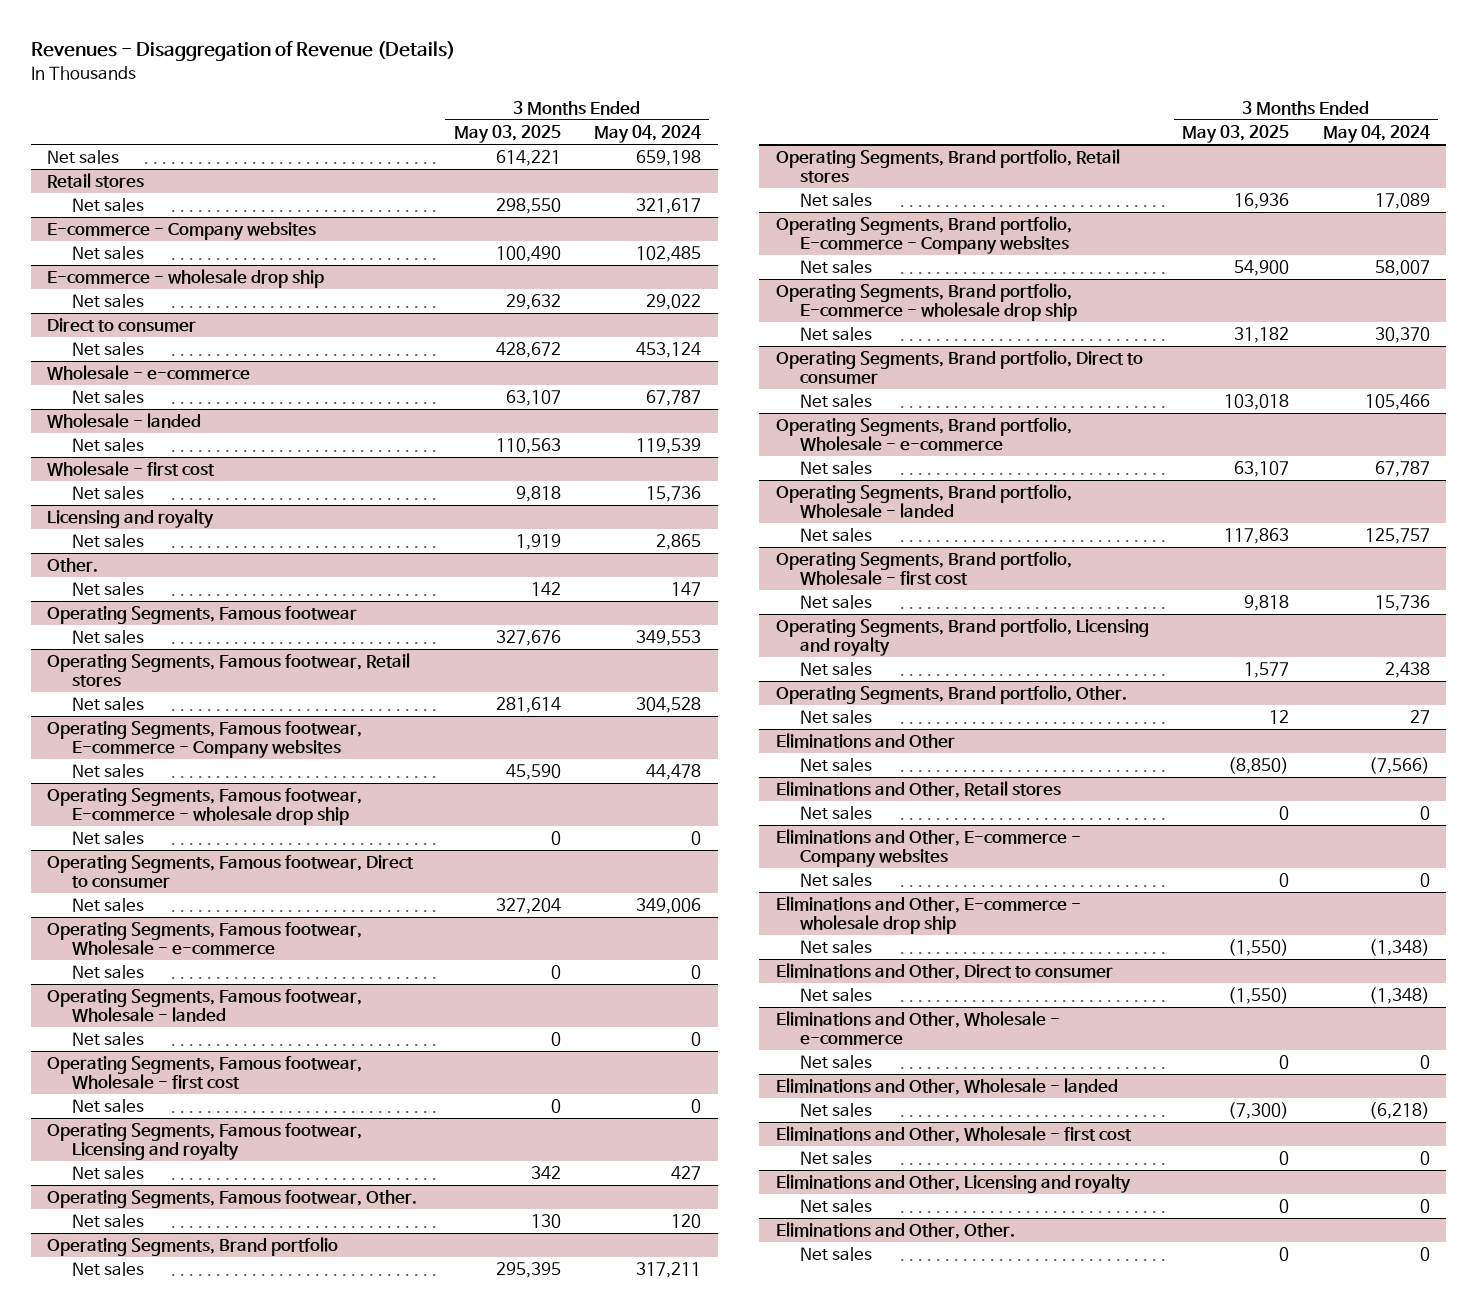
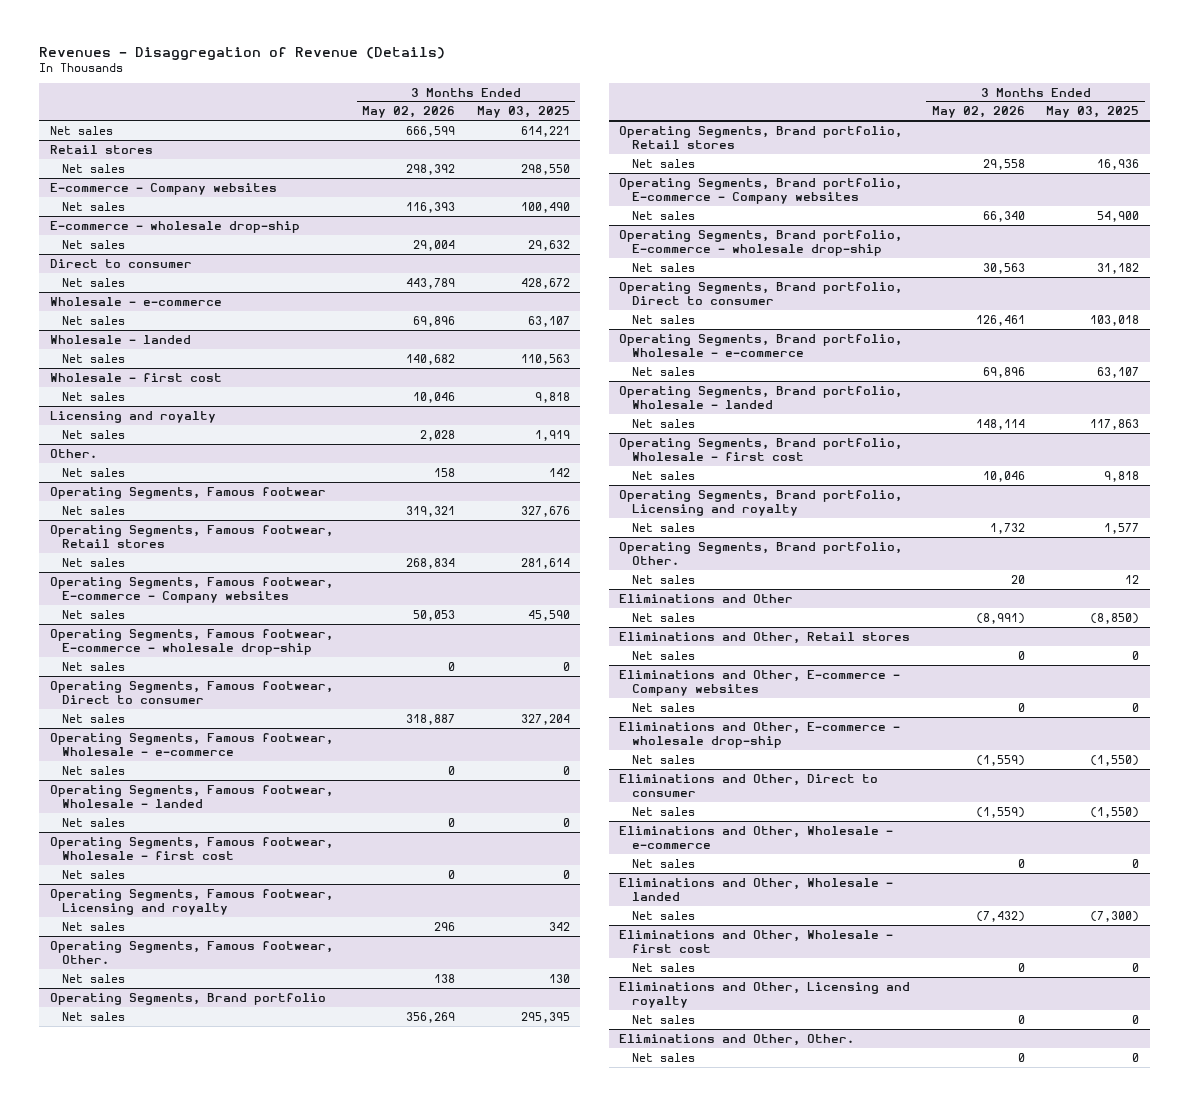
- | 3 Months Ended May 03, 2025 | 3 Months Ended May 04, 2024
+ | 3 Months Ended May 02, 2026 | 3 Months Ended May 03, 2025
- E-commerce - wholesale drop ship
+ E-commerce - wholesale drop-ship
- Operating Segments, Famous footwear, E-commerce - wholesale drop ship
+ Operating Segments, Famous footwear, E-commerce - wholesale drop-ship
- Operating Segments, Brand portfolio, E-commerce - wholesale drop ship
+ Operating Segments, Brand portfolio, E-commerce - wholesale drop-ship
- Eliminations and Other, E-commerce - wholesale drop ship
+ Eliminations and Other, E-commerce - wholesale drop-ship

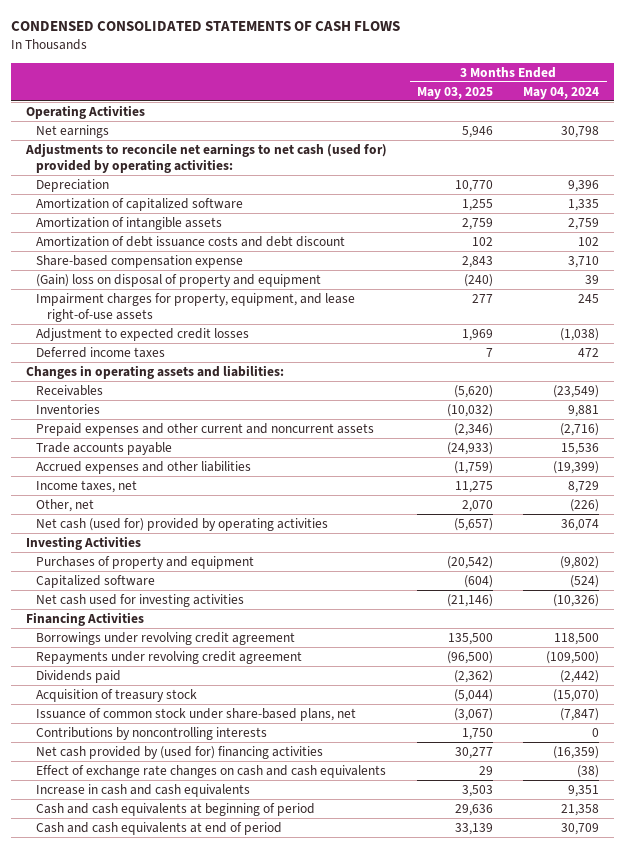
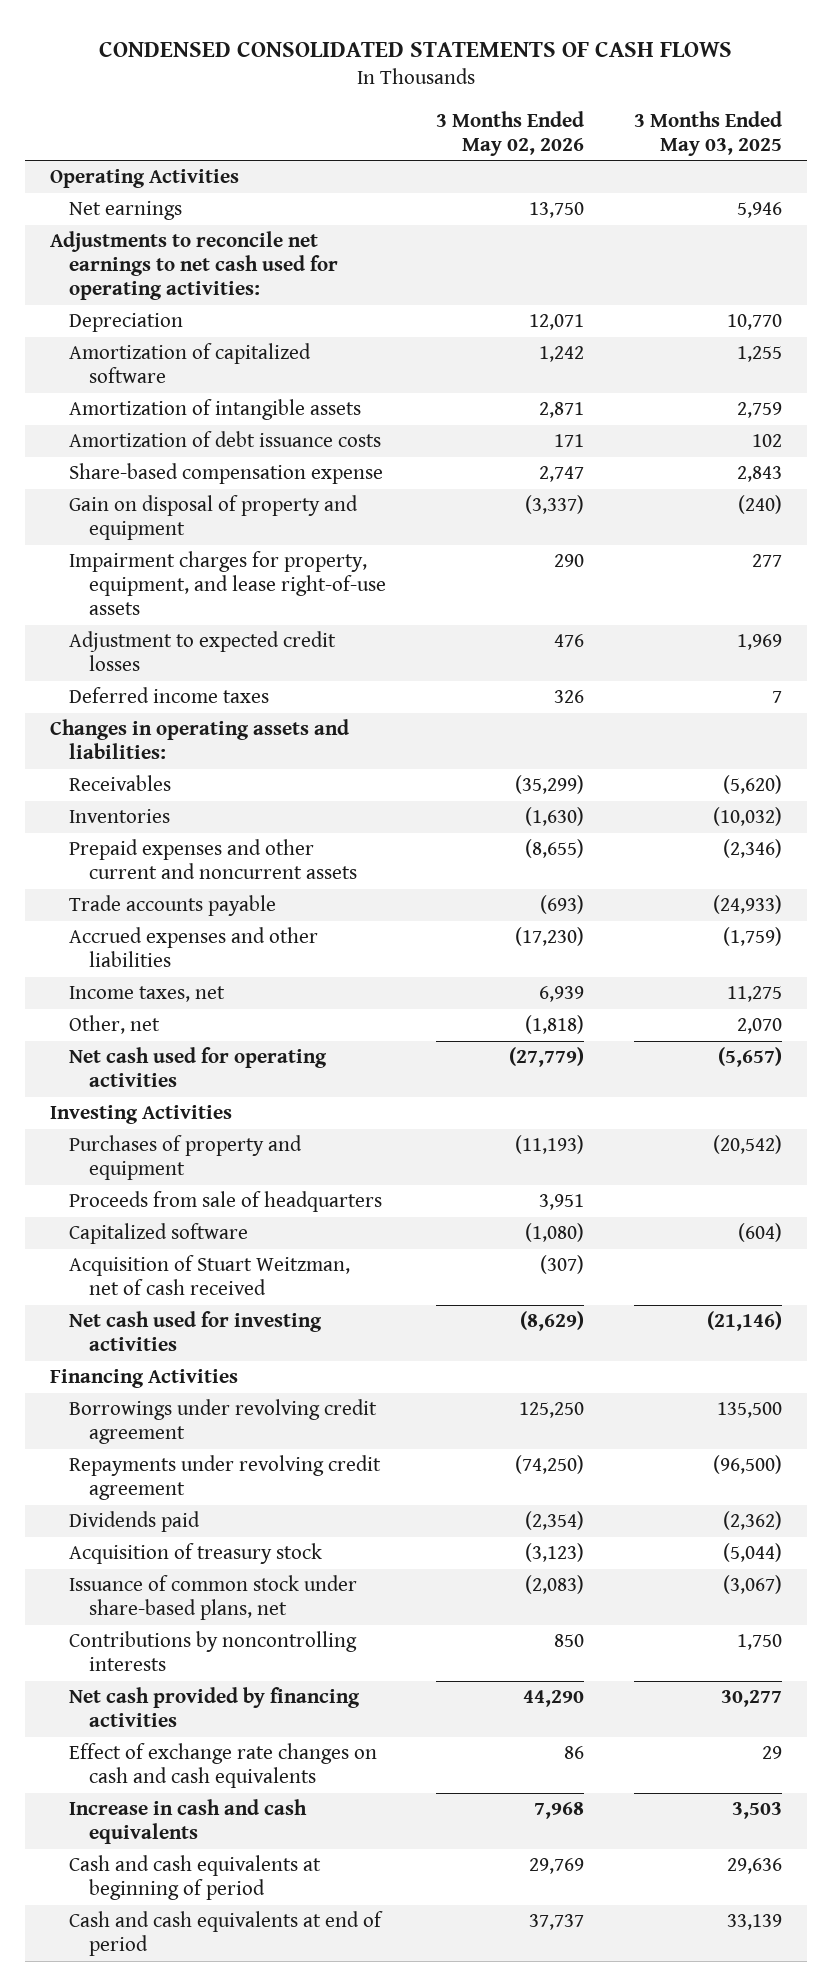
- | 3 Months Ended May 03, 2025 | 3 Months Ended May 04, 2024
+ | 3 Months Ended May 02, 2026 | 3 Months Ended May 03, 2025
- Adjustments to reconcile net earnings to net cash (used for) provided by operating activities:
+ Adjustments to reconcile net earnings to net cash used for operating activities:
- Amortization of debt issuance costs and debt discount | 102 | 102
+ Amortization of debt issuance costs | 171 | 102
- (Gain) loss on disposal of property and equipment | (240) | 39
+ Gain on disposal of property and equipment | (3,337) | (240)
- Net cash (used for) provided by operating activities | (5,657) | 36,074
+ Net cash used for operating activities | (27,779) | (5,657)
+ Proceeds from sale of headquarters | 3,951 |
+ Acquisition of Stuart Weitzman, net of cash received | (307) |
- Net cash provided by (used for) financing activities | 30,277 | (16,359)
+ Net cash provided by financing activities | 44,290 | 30,277

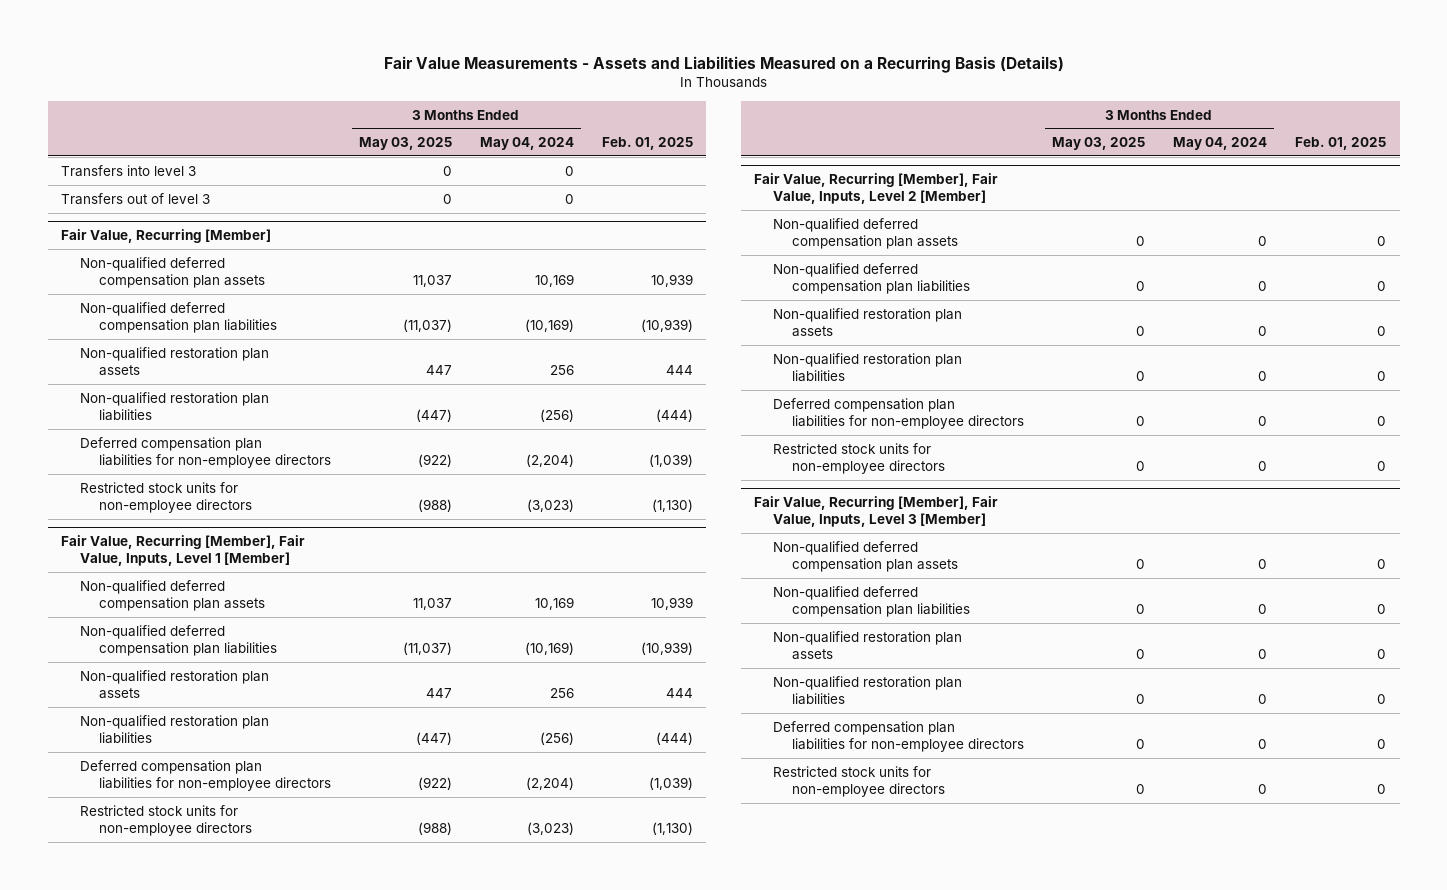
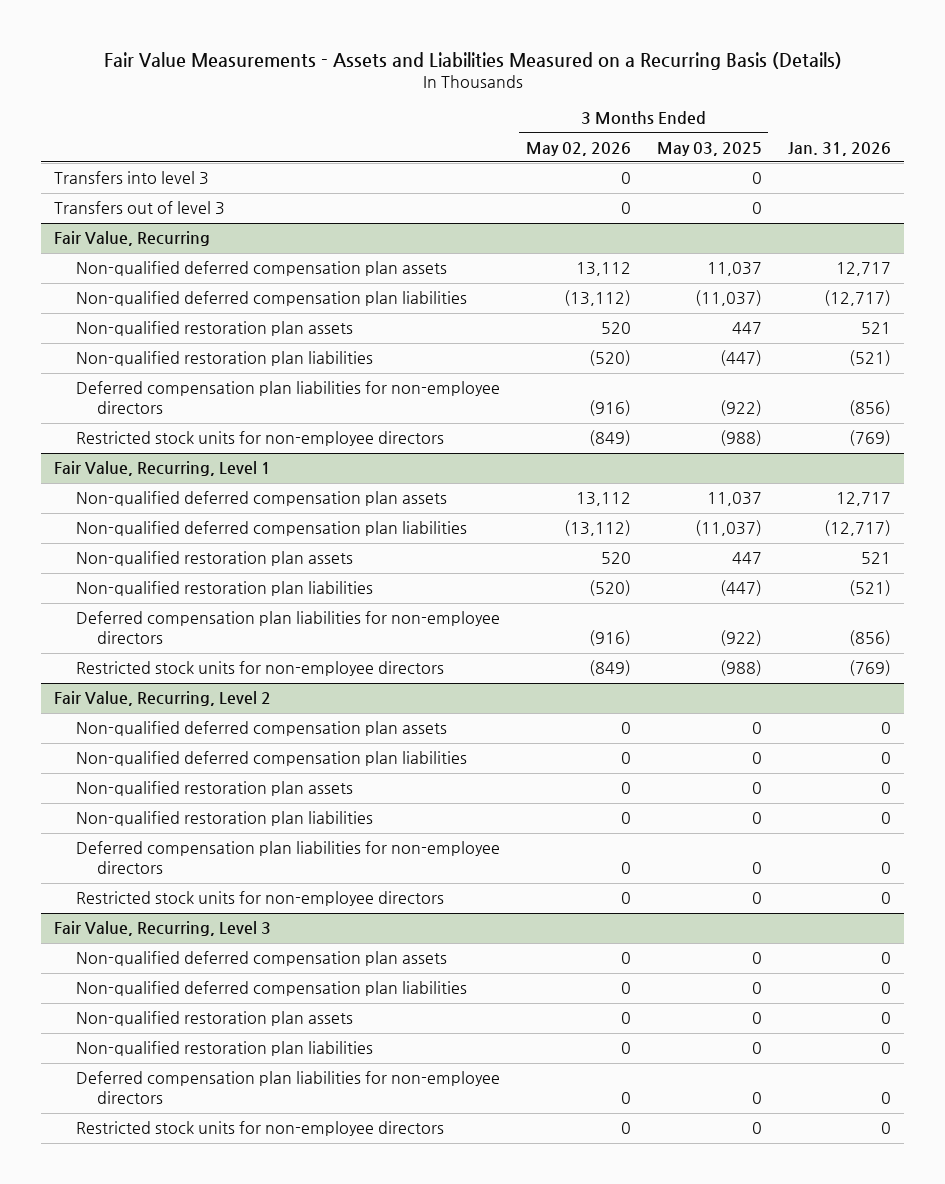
- | 3 Months Ended May 03, 2025 | 3 Months Ended May 04, 2024 | Feb. 01, 2025
+ | 3 Months Ended May 02, 2026 | 3 Months Ended May 03, 2025 | Jan. 31, 2026
- Fair Value, Recurring [Member]
+ Fair Value, Recurring
- Fair Value, Recurring [Member], Fair Value, Inputs, Level 1 [Member]
+ Fair Value, Recurring, Level 1
- Fair Value, Recurring [Member], Fair Value, Inputs, Level 2 [Member]
+ Fair Value, Recurring, Level 2
- Fair Value, Recurring [Member], Fair Value, Inputs, Level 3 [Member]
+ Fair Value, Recurring, Level 3

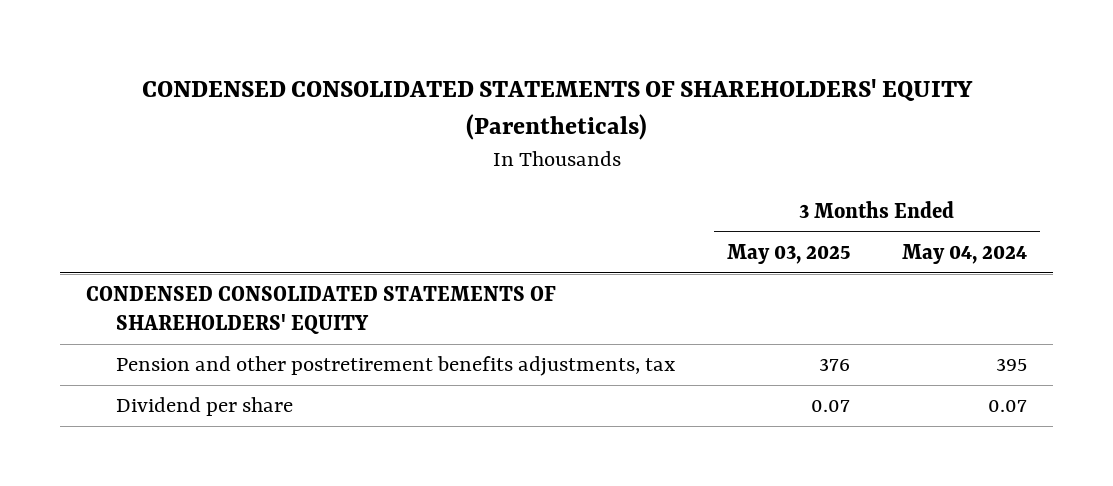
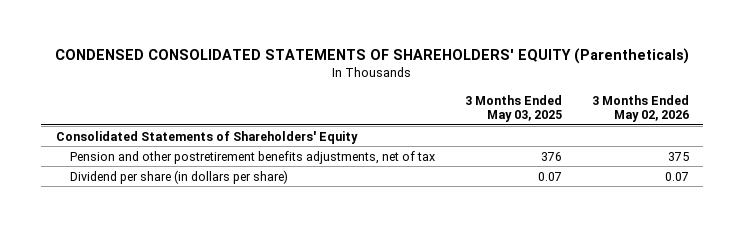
- | 3 Months Ended May 03, 2025 | 3 Months Ended May 04, 2024
+ | 3 Months Ended May 03, 2025 | 3 Months Ended May 02, 2026
- CONDENSED CONSOLIDATED STATEMENTS OF SHAREHOLDERS' EQUITY
- Pension and other postretirement benefits adjustments, tax | 376 | 395
- Dividend per share | 0.07 | 0.07
+ Consolidated Statements of Shareholders' Equity
+ Pension and other postretirement benefits adjustments, net of tax | 376 | 375
+ Dividend per share (in dollars per share) | 0.07 | 0.07

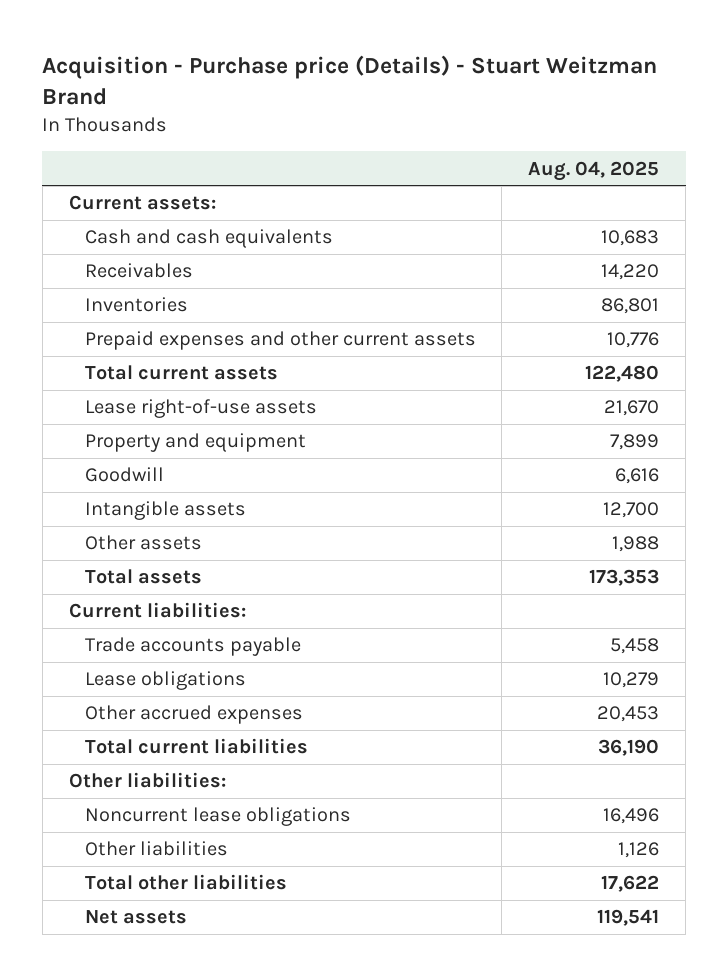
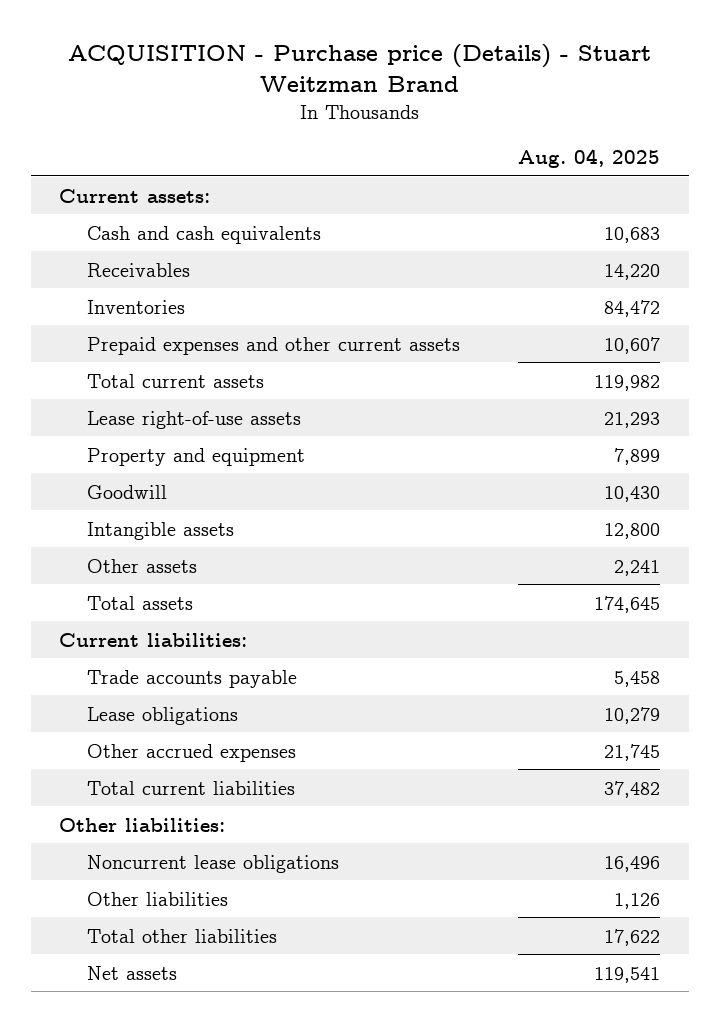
- Acquisition - Purchase price (Details) - Stuart Weitzman Brand
+ ACQUISITION - Purchase price (Details) - Stuart Weitzman Brand
- Inventories | 86,801
- Prepaid expenses and other current assets | 10,776
- Total current assets | 122,480
- Lease right-of-use assets | 21,670
+ Inventories | 84,472
+ Prepaid expenses and other current assets | 10,607
+ Total current assets | 119,982
+ Lease right-of-use assets | 21,293
- Goodwill | 6,616
- Intangible assets | 12,700
- Other assets | 1,988
- Total assets | 173,353
+ Goodwill | 10,430
+ Intangible assets | 12,800
+ Other assets | 2,241
+ Total assets | 174,645
- Other accrued expenses | 20,453
- Total current liabilities | 36,190
+ Other accrued expenses | 21,745
+ Total current liabilities | 37,482

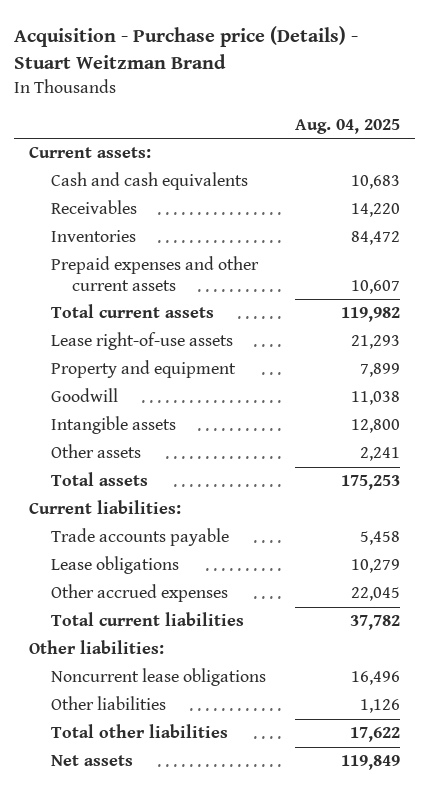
- ACQUISITION - Purchase price (Details) - Stuart Weitzman Brand
+ Acquisition - Purchase price (Details) - Stuart Weitzman Brand
- Goodwill | 10,430
+ Goodwill | 11,038
- Total assets | 174,645
+ Total assets | 175,253
- Other accrued expenses | 21,745
- Total current liabilities | 37,482
+ Other accrued expenses | 22,045
+ Total current liabilities | 37,782
- Net assets | 119,541
+ Net assets | 119,849

